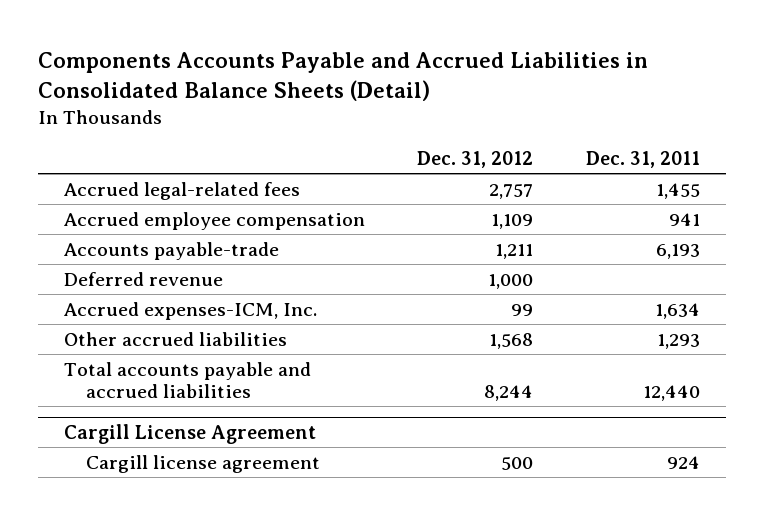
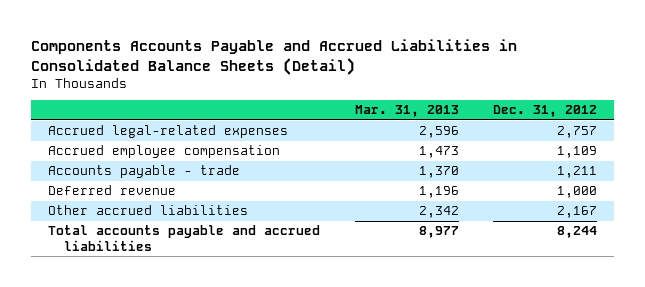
- | Dec. 31, 2012 | Dec. 31, 2011
+ | Mar. 31, 2013 | Dec. 31, 2012
- Accrued legal-related fees | 2,757 | 1,455
+ Accrued legal-related expenses | 2,596 | 2,757
- Accounts payable-trade | 1,211 | 6,193
+ Accounts payable - trade | 1,370 | 1,211
- Accrued expenses-ICM, Inc. | 99 | 1,634
- Other accrued liabilities | 1,568 | 1,293
+ Other accrued liabilities | 2,342 | 2,167
- Cargill License Agreement
- Cargill license agreement | 500 | 924

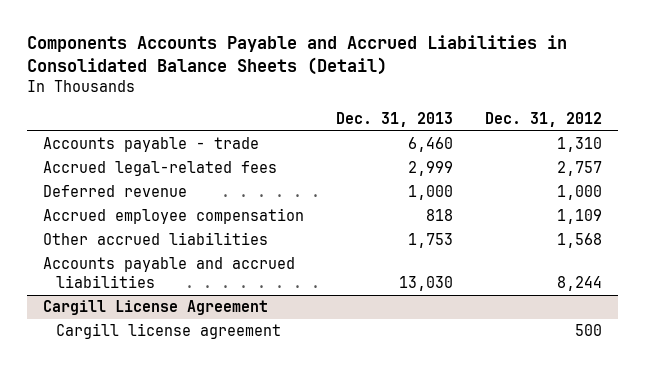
- | Mar. 31, 2013 | Dec. 31, 2012
+ | Dec. 31, 2013 | Dec. 31, 2012
- Accrued legal-related expenses | 2,596 | 2,757
- Accounts payable - trade | 1,370 | 1,211
+ Accounts payable - trade | 6,460 | 1,310
+ Accrued legal-related fees | 2,999 | 2,757
- Other accrued liabilities | 2,342 | 2,167
- Total accounts payable and accrued liabilities | 8,977 | 8,244
moved down: Accrued employee compensation | 818 | 1,109
+ Other accrued liabilities | 1,753 | 1,568
+ Accounts payable and accrued liabilities | 13,030 | 8,244
+ Cargill License Agreement
+ Cargill license agreement | | 500

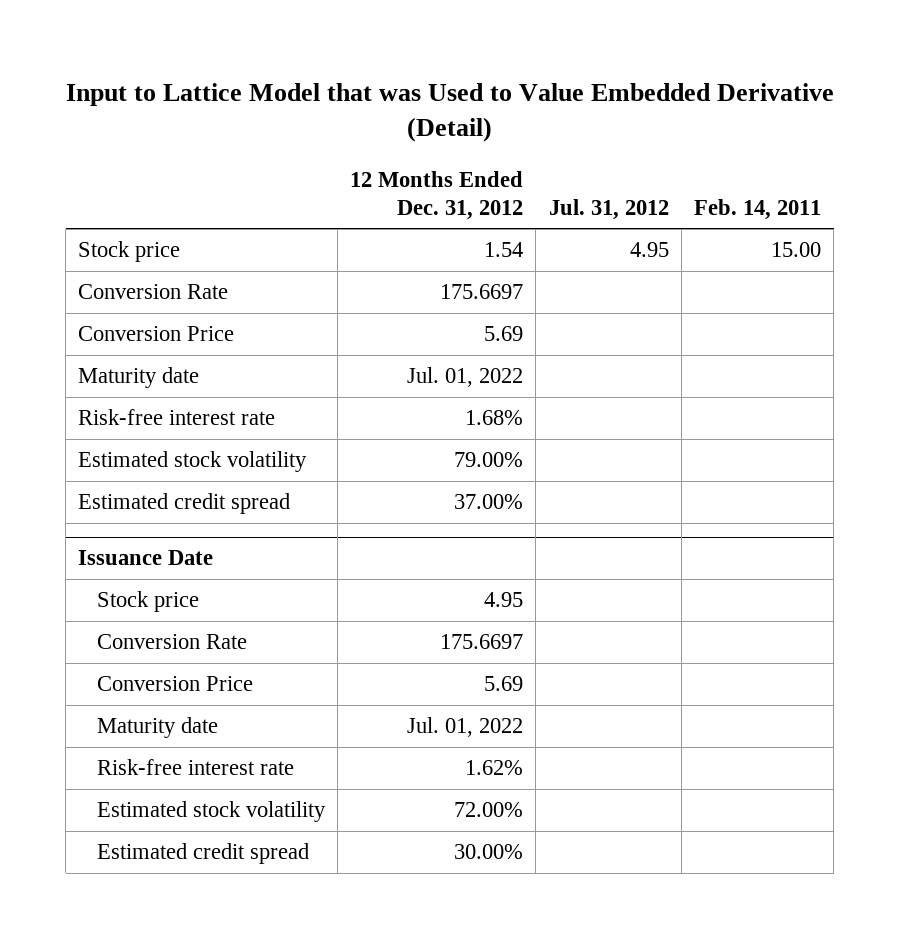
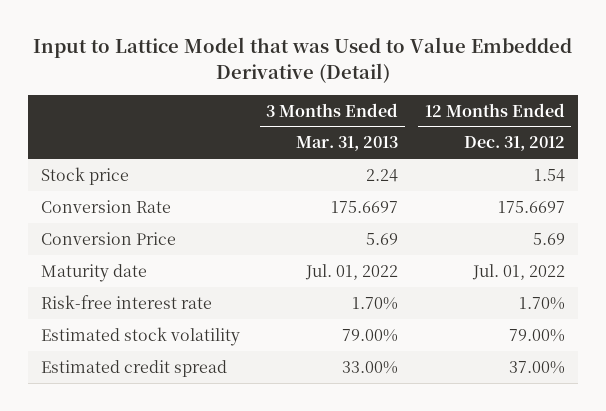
- | 12 Months Ended Dec. 31, 2012 | Jul. 31, 2012 | Feb. 14, 2011
+ | 3 Months Ended Mar. 31, 2013 | 12 Months Ended Dec. 31, 2012
- Risk-free interest rate | 1.68% | |
+ Risk-free interest rate | 1.70% | 1.70%
- Issuance Date
- Stock price | 4.95 | |
- Conversion Rate | 175.6697 | |
- Conversion Price | 5.69 | |
- Maturity date | Jul. 01, 2022 | |
- Risk-free interest rate | 1.62% | |
- Estimated stock volatility | 72.00% | |
- Estimated credit spread | 30.00% | |

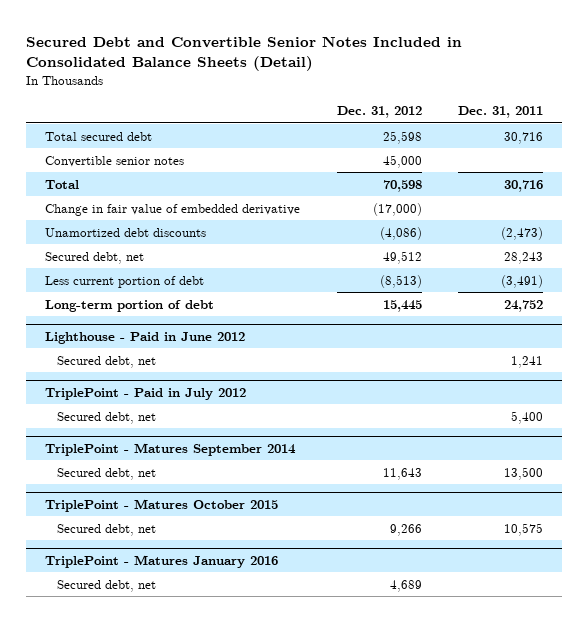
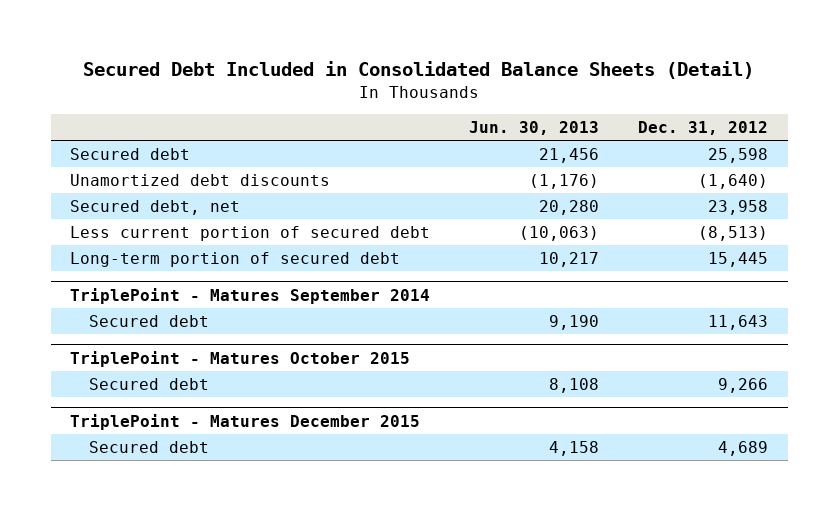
- Secured Debt and Convertible Senior Notes Included in Consolidated Balance Sheets (Detail)
+ Secured Debt Included in Consolidated Balance Sheets (Detail)
- | Dec. 31, 2012 | Dec. 31, 2011
+ | Jun. 30, 2013 | Dec. 31, 2012
- Total secured debt | 25,598 | 30,716
- Convertible senior notes | 45,000 |
- Total | 70,598 | 30,716
- Change in fair value of embedded derivative | (17,000) |
- Unamortized debt discounts | (4,086) | (2,473)
- Secured debt, net | 49,512 | 28,243
- Less current portion of debt | (8,513) | (3,491)
- Long-term portion of debt | 15,445 | 24,752
- Lighthouse - Paid in June 2012
- Secured debt, net | | 1,241
- TriplePoint - Paid in July 2012
- Secured debt, net | | 5,400
+ Secured debt | 21,456 | 25,598
+ Unamortized debt discounts | (1,176) | (1,640)
+ Secured debt, net | 20,280 | 23,958
+ Less current portion of secured debt | (10,063) | (8,513)
+ Long-term portion of secured debt | 10,217 | 15,445
@ TriplePoint - Matures September 2014
- Secured debt, net | 11,643 | 13,500
+ Secured debt | 9,190 | 11,643
@ TriplePoint - Matures October 2015
- Secured debt, net | 9,266 | 10,575
- TriplePoint - Matures January 2016
- Secured debt, net | 4,689 |
@ TriplePoint - Matures October 2015
+ Secured debt | 8,108 | 9,266
+ TriplePoint - Matures December 2015
+ Secured debt | 4,158 | 4,689

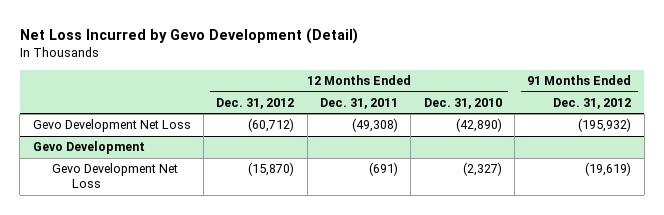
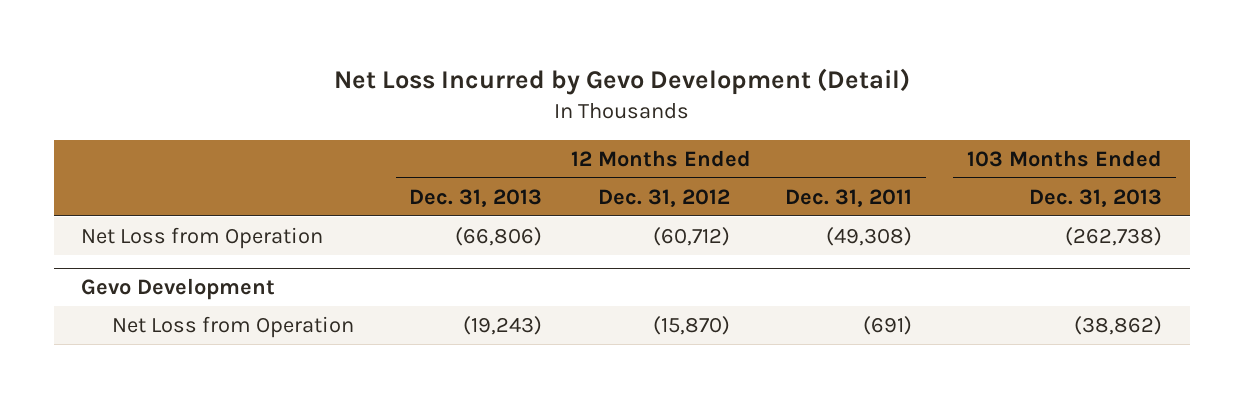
- | 12 Months Ended Dec. 31, 2012 | 12 Months Ended Dec. 31, 2011 | 12 Months Ended Dec. 31, 2010 | 91 Months Ended Dec. 31, 2012
+ | 12 Months Ended Dec. 31, 2013 | 12 Months Ended Dec. 31, 2012 | 12 Months Ended Dec. 31, 2011 | 103 Months Ended Dec. 31, 2013
- Gevo Development Net Loss | (60,712) | (49,308) | (42,890) | (195,932)
+ Net Loss from Operation | (66,806) | (60,712) | (49,308) | (262,738)
@ Gevo Development
- Gevo Development Net Loss | (15,870) | (691) | (2,327) | (19,619)
+ Net Loss from Operation | (19,243) | (15,870) | (691) | (38,862)

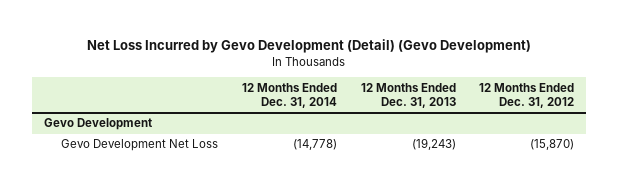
- Net Loss Incurred by Gevo Development (Detail)
+ Net Loss Incurred by Gevo Development (Detail) (Gevo Development)
- | 12 Months Ended Dec. 31, 2013 | 12 Months Ended Dec. 31, 2012 | 12 Months Ended Dec. 31, 2011 | 103 Months Ended Dec. 31, 2013
+ | 12 Months Ended Dec. 31, 2014 | 12 Months Ended Dec. 31, 2013 | 12 Months Ended Dec. 31, 2012
- Net Loss from Operation | (66,806) | (60,712) | (49,308) | (262,738)
@ Gevo Development
- Net Loss from Operation | (19,243) | (15,870) | (691) | (38,862)
+ Gevo Development Net Loss | (14,778) | (19,243) | (15,870)

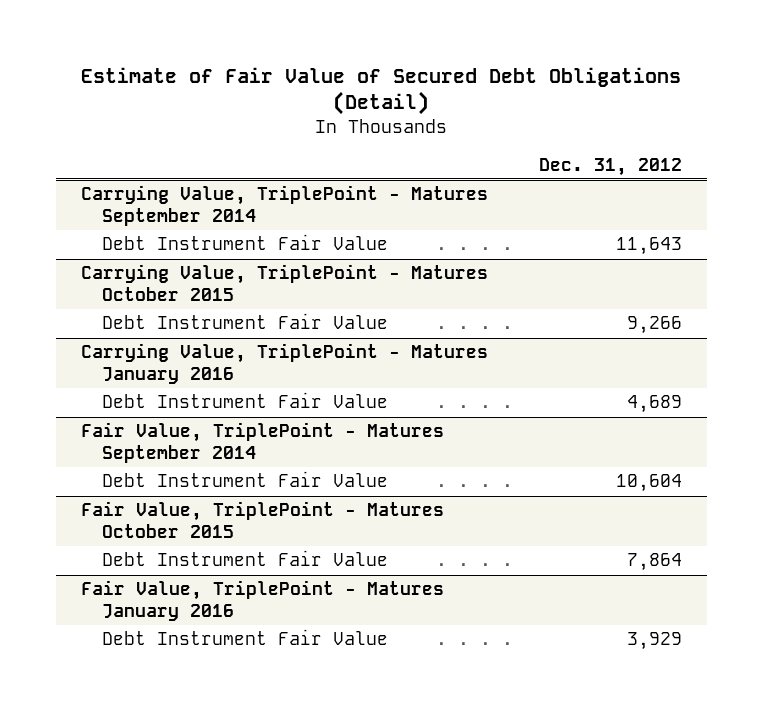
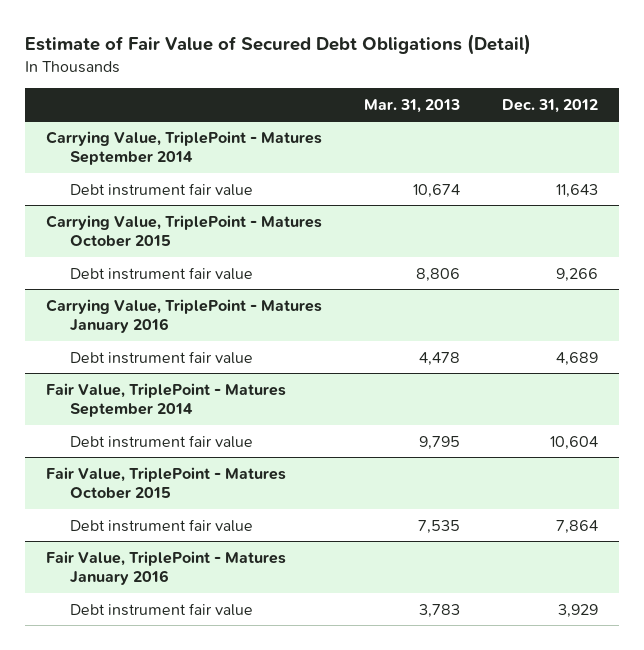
- | Dec. 31, 2012
+ | Mar. 31, 2013 | Dec. 31, 2012
@ Carrying Value, TriplePoint - Matures September 2014
- Debt Instrument Fair Value | 11,643
+ Debt instrument fair value | 10,674 | 11,643
@ Carrying Value, TriplePoint - Matures October 2015
- Debt Instrument Fair Value | 9,266
+ Debt instrument fair value | 8,806 | 9,266
@ Carrying Value, TriplePoint - Matures January 2016
- Debt Instrument Fair Value | 4,689
+ Debt instrument fair value | 4,478 | 4,689
@ Fair Value, TriplePoint - Matures September 2014
- Debt Instrument Fair Value | 10,604
+ Debt instrument fair value | 9,795 | 10,604
@ Fair Value, TriplePoint - Matures October 2015
- Debt Instrument Fair Value | 7,864
+ Debt instrument fair value | 7,535 | 7,864
@ Fair Value, TriplePoint - Matures January 2016
- Debt Instrument Fair Value | 3,929
+ Debt instrument fair value | 3,783 | 3,929

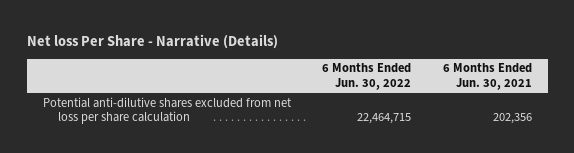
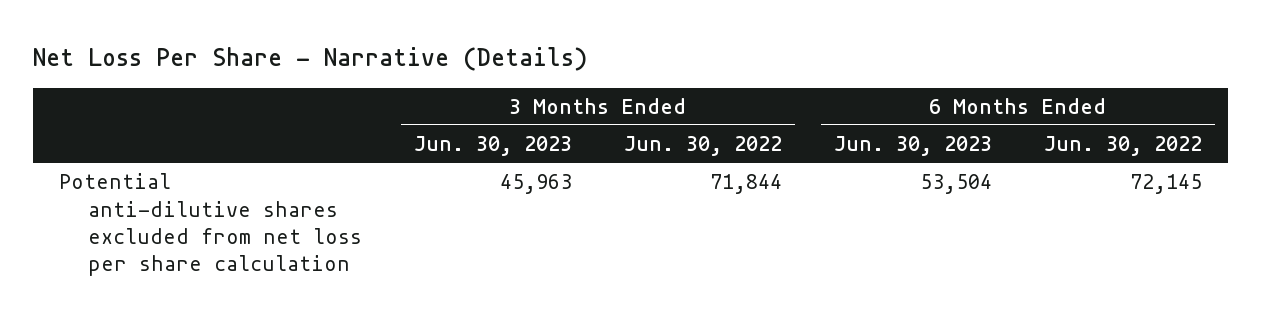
- Net loss Per Share - Narrative (Details)
+ Net Loss Per Share - Narrative (Details)
- | 6 Months Ended Jun. 30, 2022 | 6 Months Ended Jun. 30, 2021
+ | 3 Months Ended Jun. 30, 2023 | 3 Months Ended Jun. 30, 2022 | 6 Months Ended Jun. 30, 2023 | 6 Months Ended Jun. 30, 2022
- Potential anti-dilutive shares excluded from net loss per share calculation | 22,464,715 | 202,356
+ Potential anti-dilutive shares excluded from net loss per share calculation | 45,963 | 71,844 | 53,504 | 72,145

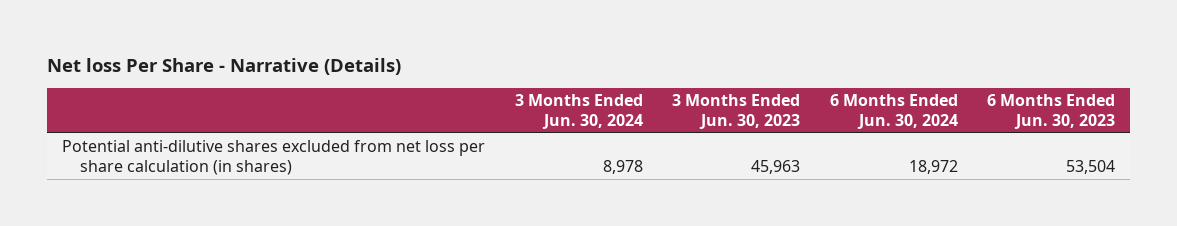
- Net Loss Per Share - Narrative (Details)
+ Net loss Per Share - Narrative (Details)
- | 3 Months Ended Jun. 30, 2023 | 3 Months Ended Jun. 30, 2022 | 6 Months Ended Jun. 30, 2023 | 6 Months Ended Jun. 30, 2022
+ | 3 Months Ended Jun. 30, 2024 | 3 Months Ended Jun. 30, 2023 | 6 Months Ended Jun. 30, 2024 | 6 Months Ended Jun. 30, 2023
- Potential anti-dilutive shares excluded from net loss per share calculation | 45,963 | 71,844 | 53,504 | 72,145
+ Potential anti-dilutive shares excluded from net loss per share calculation (in shares) | 8,978 | 45,963 | 18,972 | 53,504

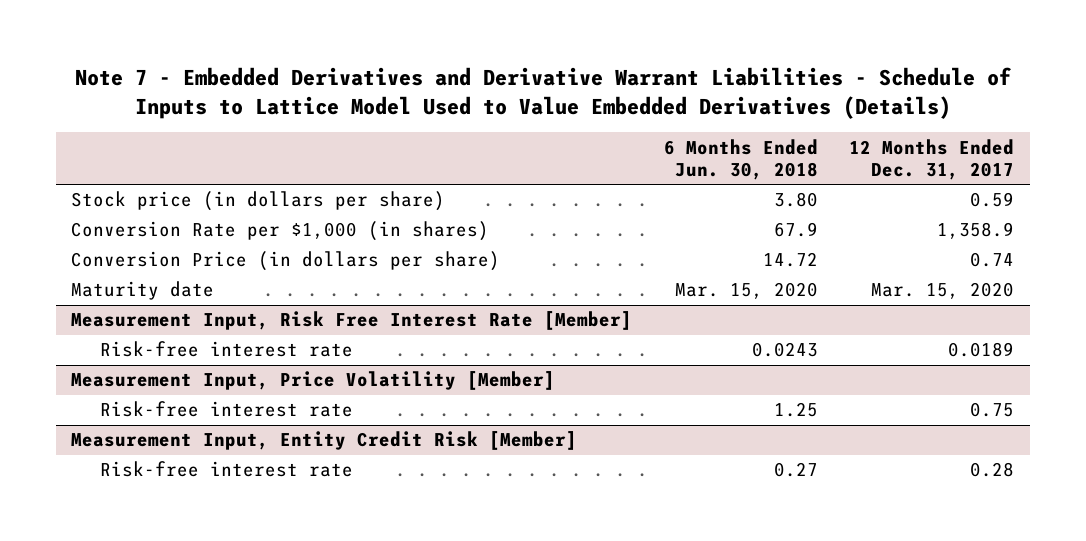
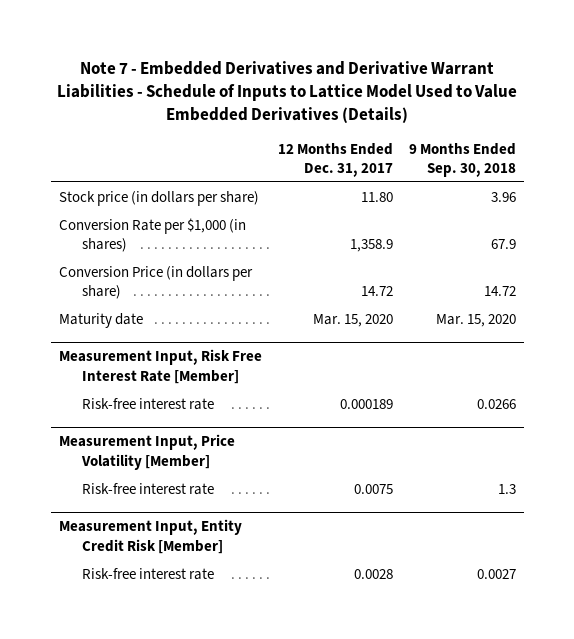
- | 6 Months Ended Jun. 30, 2018 | 12 Months Ended Dec. 31, 2017
+ | 12 Months Ended Dec. 31, 2017 | 9 Months Ended Sep. 30, 2018
- Stock price (in dollars per share) | 3.80 | 0.59
+ Stock price (in dollars per share) | 11.80 | 3.96
- Conversion Price (in dollars per share) | 14.72 | 0.74
+ Conversion Price (in dollars per share) | 14.72 | 14.72
@ Measurement Input, Risk Free Interest Rate [Member]
- Risk-free interest rate | 0.0243 | 0.0189
+ Risk-free interest rate | 0.000189 | 0.0266
@ Measurement Input, Price Volatility [Member]
- Risk-free interest rate | 1.25 | 0.75
+ Risk-free interest rate | 0.0075 | 1.3
@ Measurement Input, Entity Credit Risk [Member]
- Risk-free interest rate | 0.27 | 0.28
+ Risk-free interest rate | 0.0028 | 0.0027

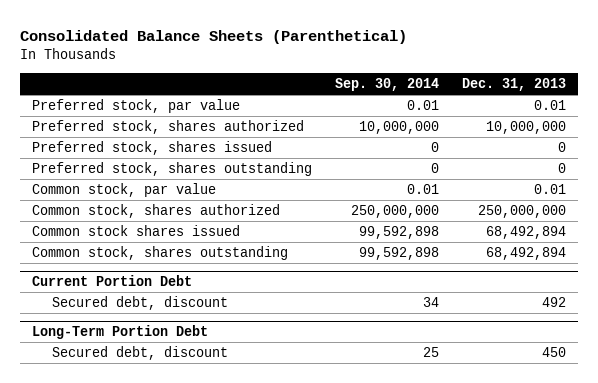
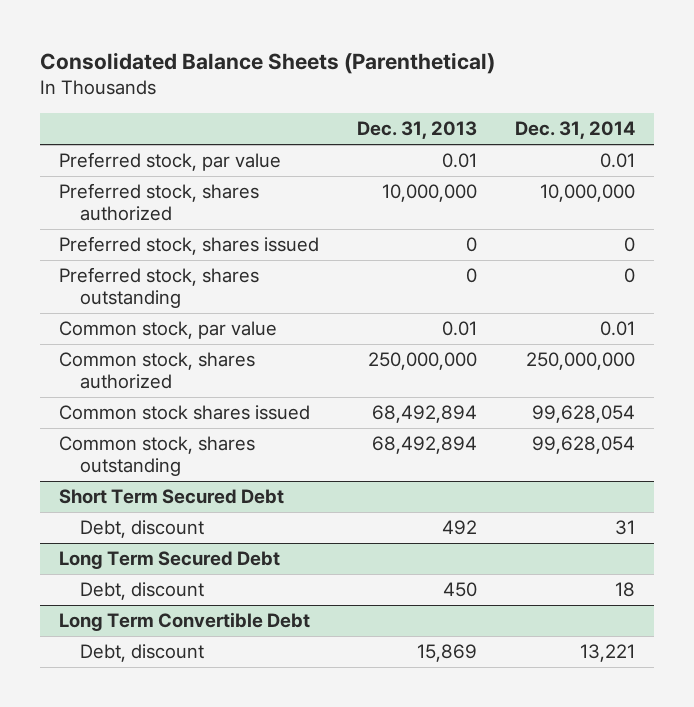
- | Sep. 30, 2014 | Dec. 31, 2013
+ | Dec. 31, 2013 | Dec. 31, 2014
- Current Portion Debt
- Secured debt, discount | 34 | 492
- Long-Term Portion Debt
- Secured debt, discount | 25 | 450
+ Short Term Secured Debt
+ Debt, discount | 492 | 31
+ Long Term Secured Debt
+ Debt, discount | 450 | 18
+ Long Term Convertible Debt
+ Debt, discount | 15,869 | 13,221

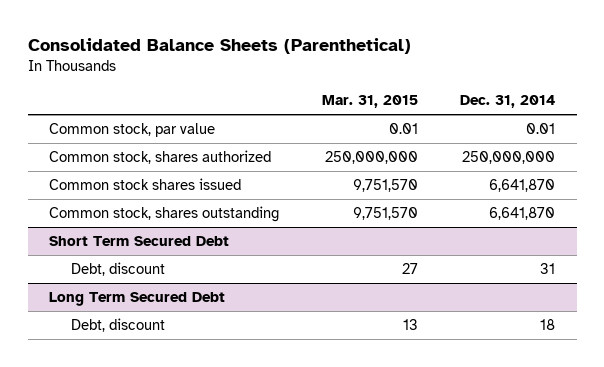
- | Dec. 31, 2013 | Dec. 31, 2014
+ | Mar. 31, 2015 | Dec. 31, 2014
- Preferred stock, par value | 0.01 | 0.01
- Preferred stock, shares authorized | 10,000,000 | 10,000,000
- Preferred stock, shares issued | 0 | 0
- Preferred stock, shares outstanding | 0 | 0
- Common stock shares issued | 68,492,894 | 99,628,054
- Common stock, shares outstanding | 68,492,894 | 99,628,054
+ Common stock shares issued | 9,751,570 | 6,641,870
+ Common stock, shares outstanding | 9,751,570 | 6,641,870
- Long Term Convertible Debt
- Debt, discount | 15,869 | 13,221

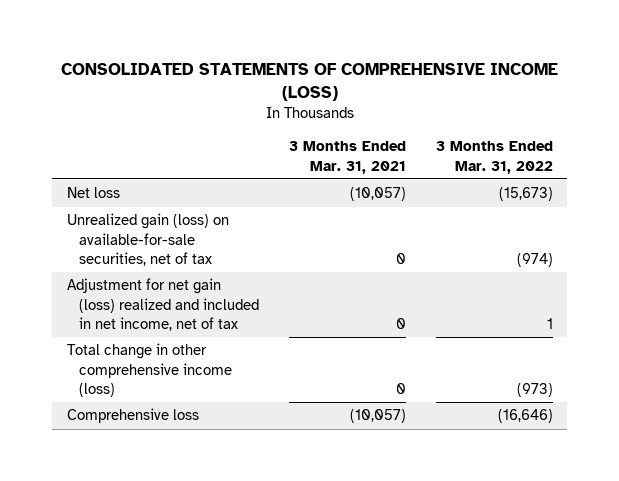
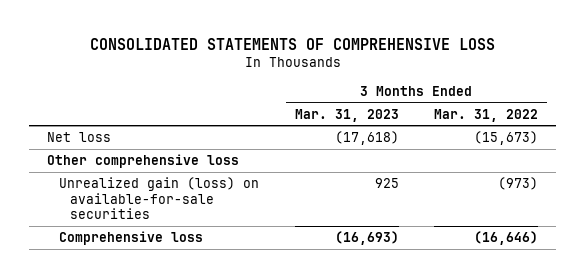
- CONSOLIDATED STATEMENTS OF COMPREHENSIVE INCOME (LOSS)
+ CONSOLIDATED STATEMENTS OF COMPREHENSIVE LOSS
- | 3 Months Ended Mar. 31, 2021 | 3 Months Ended Mar. 31, 2022
+ | 3 Months Ended Mar. 31, 2023 | 3 Months Ended Mar. 31, 2022
- Unrealized gain (loss) on available-for-sale securities, net of tax | 0 | (974)
- Adjustment for net gain (loss) realized and included in net income, net of tax | 0 | 1
- Total change in other comprehensive income (loss) | 0 | (973)
+ Other comprehensive loss
+ Unrealized gain (loss) on available-for-sale securities | 925 | (973)

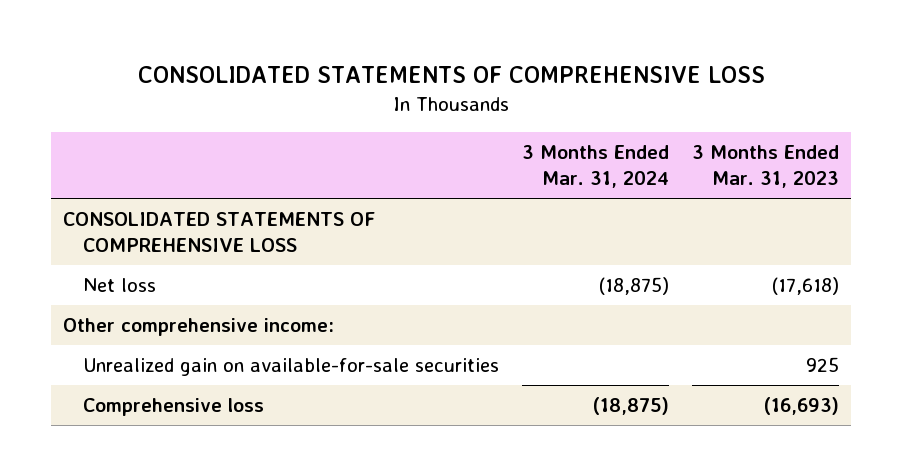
- | 3 Months Ended Mar. 31, 2023 | 3 Months Ended Mar. 31, 2022
+ | 3 Months Ended Mar. 31, 2024 | 3 Months Ended Mar. 31, 2023
+ CONSOLIDATED STATEMENTS OF COMPREHENSIVE LOSS
- Other comprehensive loss
- Unrealized gain (loss) on available-for-sale securities | 925 | (973)
+ Other comprehensive income:
+ Unrealized gain on available-for-sale securities | | 925

